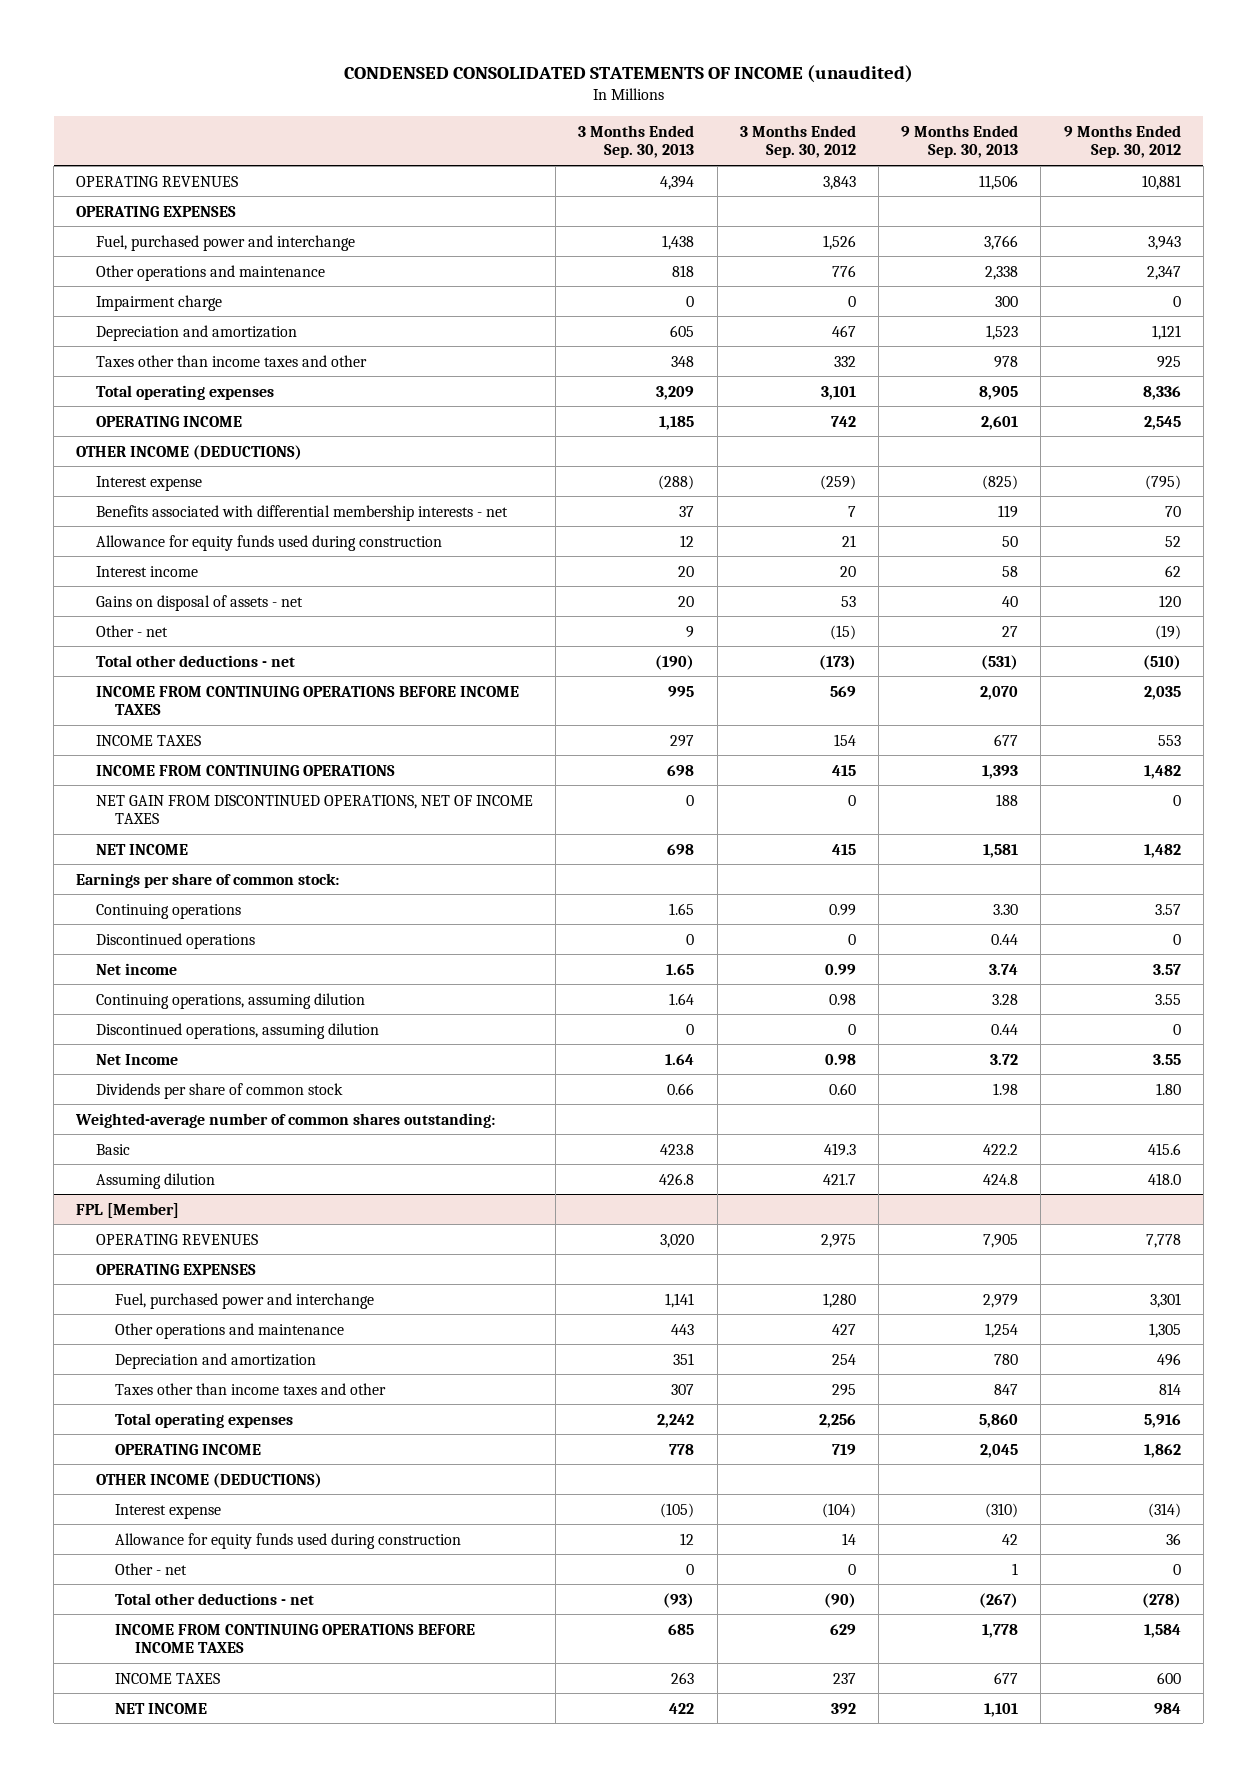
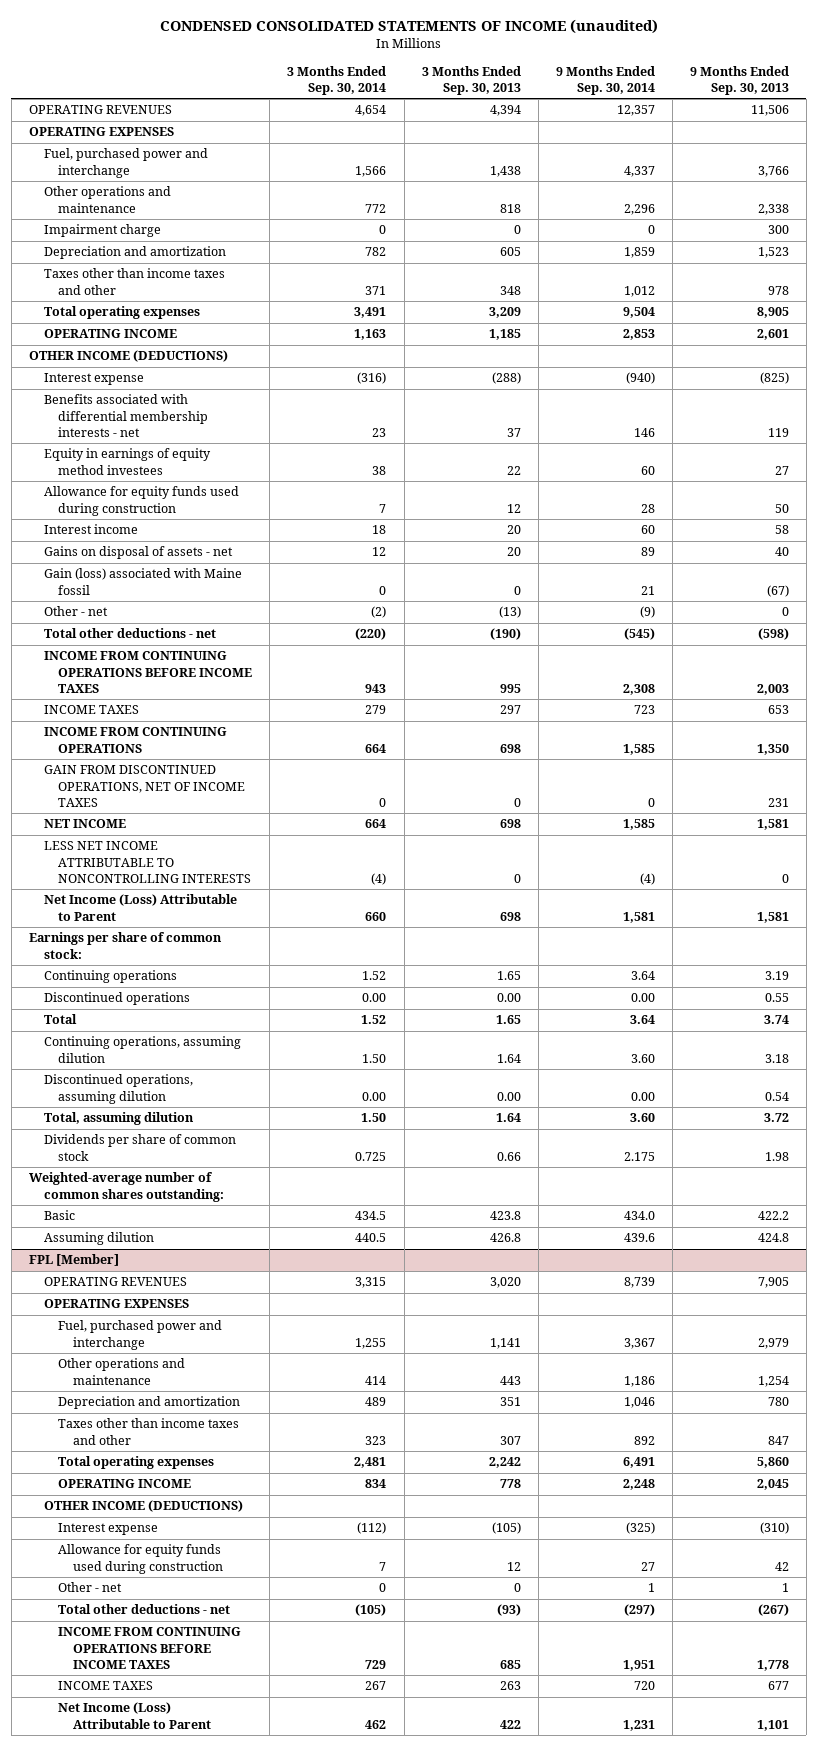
- | 3 Months Ended Sep. 30, 2013 | 3 Months Ended Sep. 30, 2012 | 9 Months Ended Sep. 30, 2013 | 9 Months Ended Sep. 30, 2012
+ | 3 Months Ended Sep. 30, 2014 | 3 Months Ended Sep. 30, 2013 | 9 Months Ended Sep. 30, 2014 | 9 Months Ended Sep. 30, 2013
+ Equity in earnings of equity method investees | 38 | 22 | 60 | 27
- Other - net | 9 | (15) | 27 | (19)
- Total other deductions - net | (190) | (173) | (531) | (510)
- INCOME FROM CONTINUING OPERATIONS BEFORE INCOME TAXES | 995 | 569 | 2,070 | 2,035
- INCOME TAXES | 297 | 154 | 677 | 553
- INCOME FROM CONTINUING OPERATIONS | 698 | 415 | 1,393 | 1,482
- NET GAIN FROM DISCONTINUED OPERATIONS, NET OF INCOME TAXES | 0 | 0 | 188 | 0
+ Gain (loss) associated with Maine fossil | 0 | 0 | 21 | (67)
+ Other - net | (2) | (13) | (9) | 0
+ Total other deductions - net | (220) | (190) | (545) | (598)
+ INCOME FROM CONTINUING OPERATIONS BEFORE INCOME TAXES | 943 | 995 | 2,308 | 2,003
+ INCOME TAXES | 279 | 297 | 723 | 653
+ INCOME FROM CONTINUING OPERATIONS | 664 | 698 | 1,585 | 1,350
+ GAIN FROM DISCONTINUED OPERATIONS, NET OF INCOME TAXES | 0 | 0 | 0 | 231
+ LESS NET INCOME ATTRIBUTABLE TO NONCONTROLLING INTERESTS | (4) | 0 | (4) | 0
+ Net Income (Loss) Attributable to Parent | 660 | 698 | 1,581 | 1,581
- Continuing operations | 1.65 | 0.99 | 3.30 | 3.57
- Discontinued operations | 0 | 0 | 0.44 | 0
- Net income | 1.65 | 0.99 | 3.74 | 3.57
- Continuing operations, assuming dilution | 1.64 | 0.98 | 3.28 | 3.55
- Discontinued operations, assuming dilution | 0 | 0 | 0.44 | 0
- Net Income | 1.64 | 0.98 | 3.72 | 3.55
+ Continuing operations | 1.52 | 1.65 | 3.64 | 3.19
+ Discontinued operations | 0.00 | 0.00 | 0.00 | 0.55
+ Total | 1.52 | 1.65 | 3.64 | 3.74
+ Continuing operations, assuming dilution | 1.50 | 1.64 | 3.60 | 3.18
+ Discontinued operations, assuming dilution | 0.00 | 0.00 | 0.00 | 0.54
+ Total, assuming dilution | 1.50 | 1.64 | 3.60 | 3.72
@ FPL [Member]
- NET INCOME | 422 | 392 | 1,101 | 984
+ Net Income (Loss) Attributable to Parent | 462 | 422 | 1,231 | 1,101

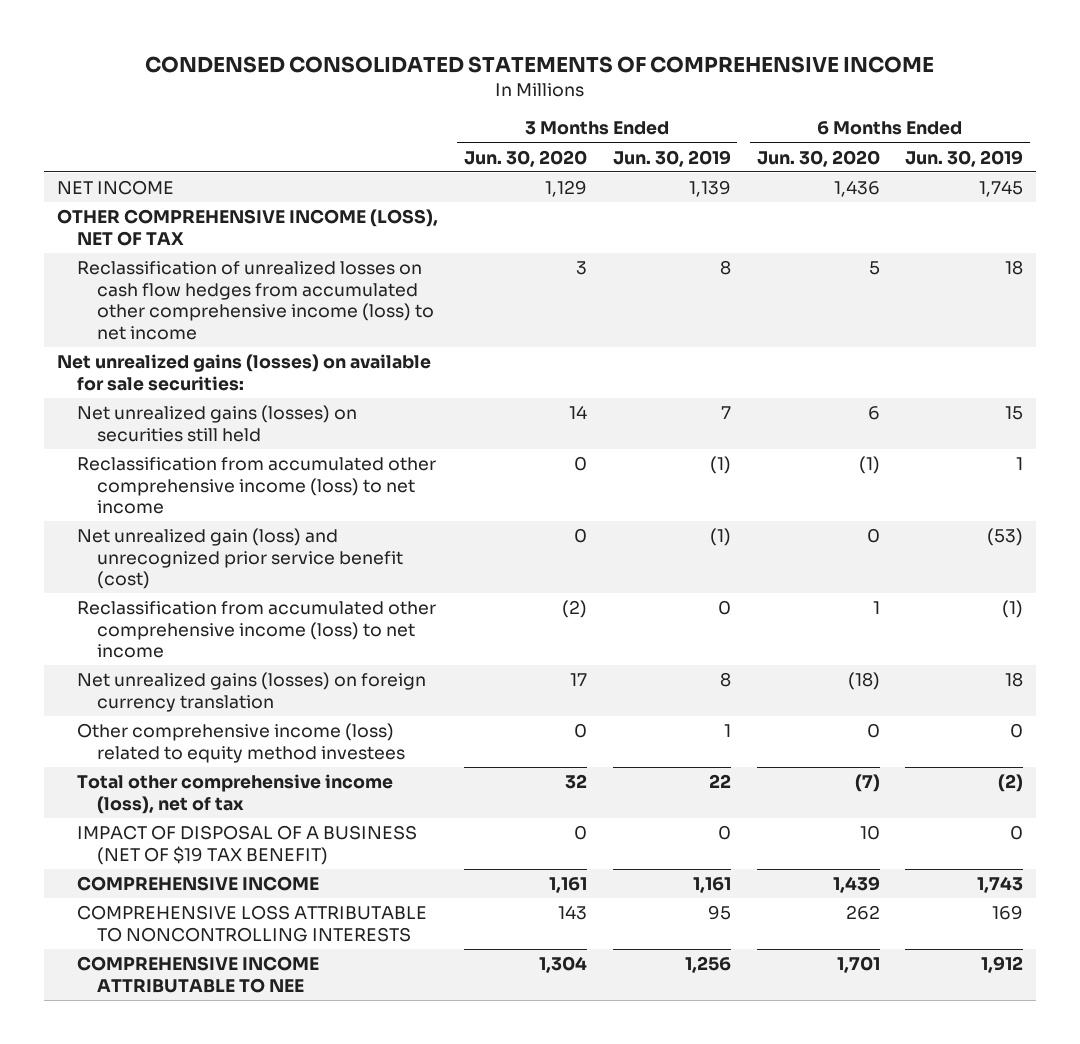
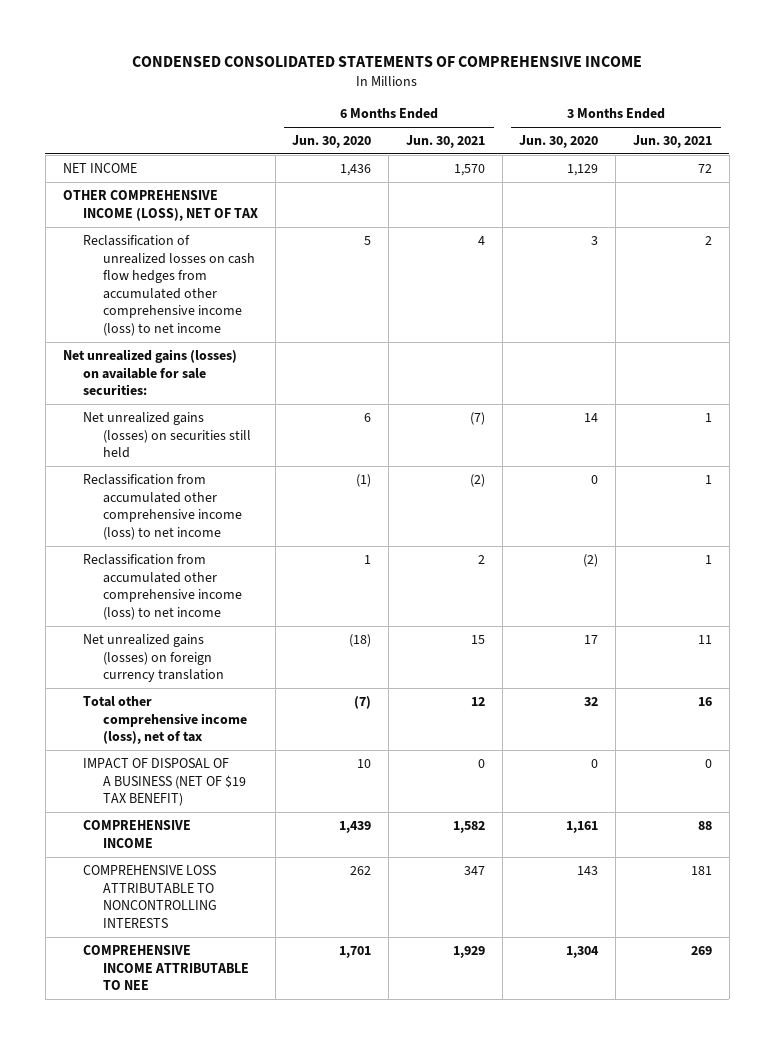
- | 3 Months Ended Jun. 30, 2020 | 3 Months Ended Jun. 30, 2019 | 6 Months Ended Jun. 30, 2020 | 6 Months Ended Jun. 30, 2019
+ | 6 Months Ended Jun. 30, 2020 | 6 Months Ended Jun. 30, 2021 | 3 Months Ended Jun. 30, 2020 | 3 Months Ended Jun. 30, 2021
- Net unrealized gain (loss) and unrecognized prior service benefit (cost) | 0 | (1) | 0 | (53)
- Other comprehensive income (loss) related to equity method investees | 0 | 1 | 0 | 0

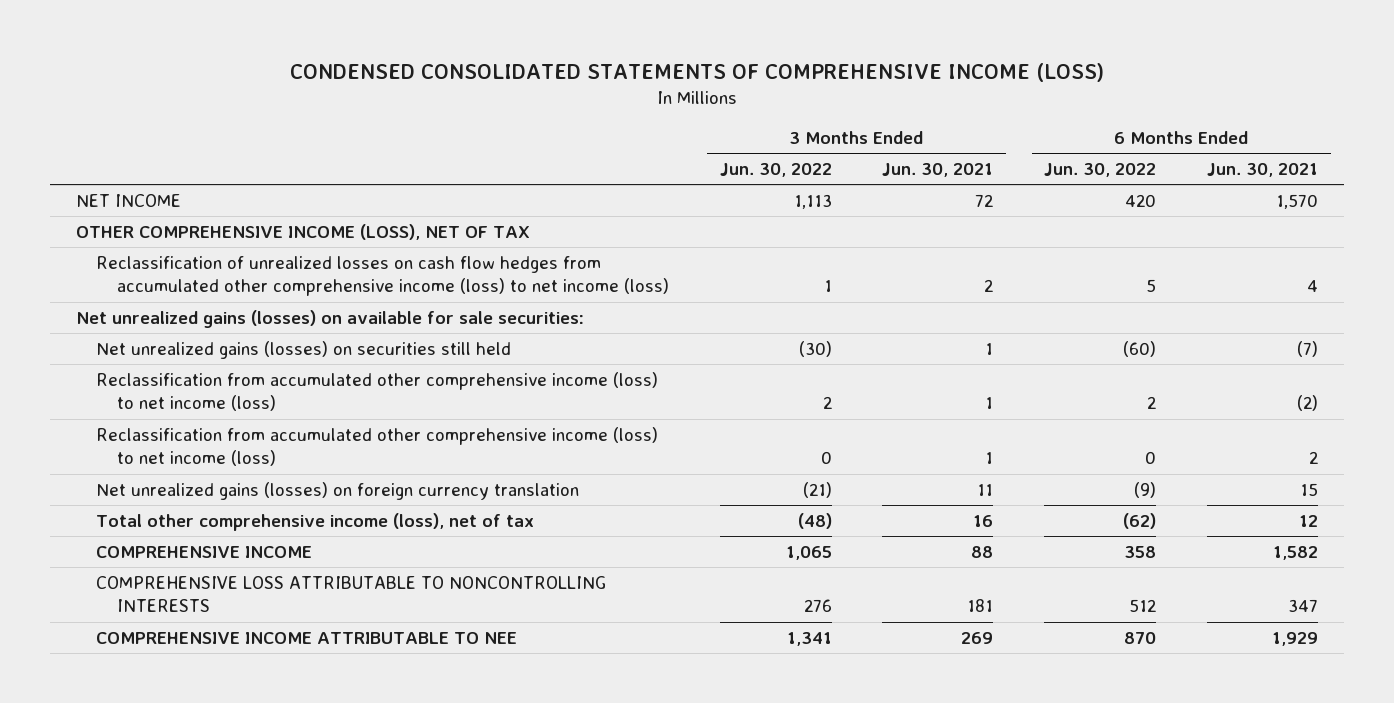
- CONDENSED CONSOLIDATED STATEMENTS OF COMPREHENSIVE INCOME
+ CONDENSED CONSOLIDATED STATEMENTS OF COMPREHENSIVE INCOME (LOSS)
- | 6 Months Ended Jun. 30, 2020 | 6 Months Ended Jun. 30, 2021 | 3 Months Ended Jun. 30, 2020 | 3 Months Ended Jun. 30, 2021
+ | 3 Months Ended Jun. 30, 2022 | 3 Months Ended Jun. 30, 2021 | 6 Months Ended Jun. 30, 2022 | 6 Months Ended Jun. 30, 2021
- Reclassification of unrealized losses on cash flow hedges from accumulated other comprehensive income (loss) to net income | 5 | 4 | 3 | 2
+ Reclassification of unrealized losses on cash flow hedges from accumulated other comprehensive income (loss) to net income (loss) | 1 | 2 | 5 | 4
- Reclassification from accumulated other comprehensive income (loss) to net income | (1) | (2) | 0 | 1
- Reclassification from accumulated other comprehensive income (loss) to net income | 1 | 2 | (2) | 1
+ Reclassification from accumulated other comprehensive income (loss) to net income (loss) | 2 | 1 | 2 | (2)
+ Reclassification from accumulated other comprehensive income (loss) to net income (loss) | 0 | 1 | 0 | 2
- IMPACT OF DISPOSAL OF A BUSINESS (NET OF $19 TAX BENEFIT) | 10 | 0 | 0 | 0

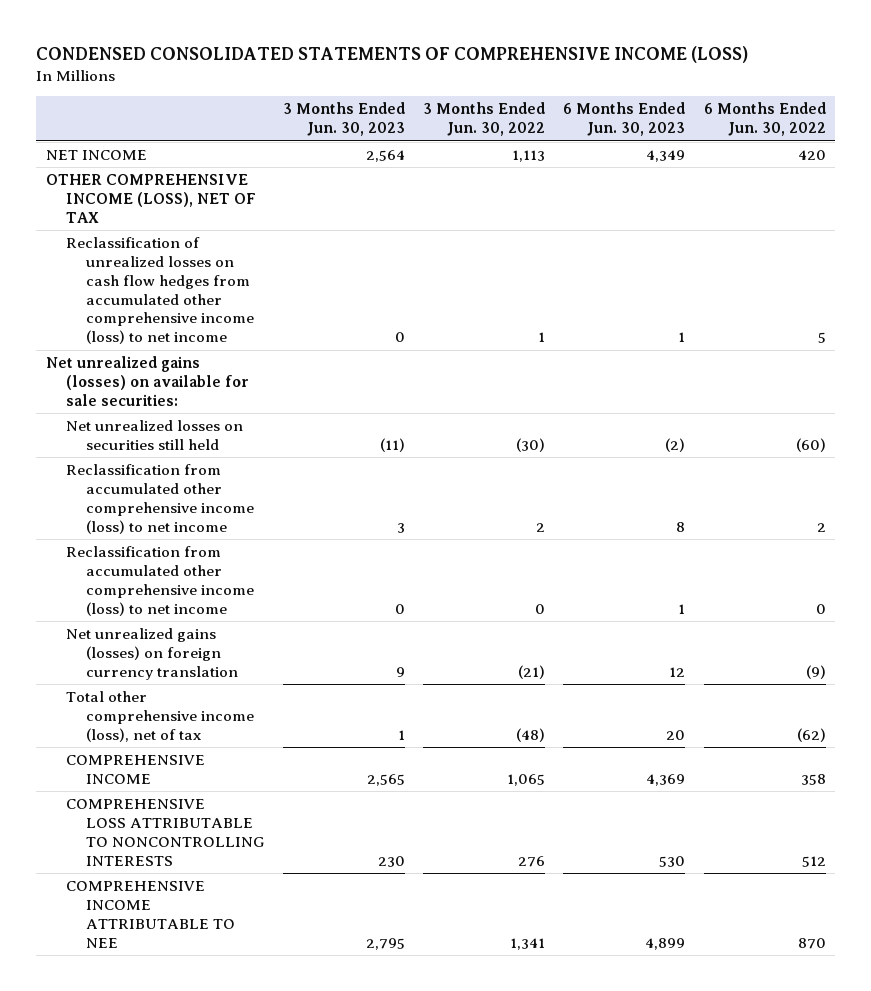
- | 3 Months Ended Jun. 30, 2022 | 3 Months Ended Jun. 30, 2021 | 6 Months Ended Jun. 30, 2022 | 6 Months Ended Jun. 30, 2021
+ | 3 Months Ended Jun. 30, 2023 | 3 Months Ended Jun. 30, 2022 | 6 Months Ended Jun. 30, 2023 | 6 Months Ended Jun. 30, 2022
- Reclassification of unrealized losses on cash flow hedges from accumulated other comprehensive income (loss) to net income (loss) | 1 | 2 | 5 | 4
+ Reclassification of unrealized losses on cash flow hedges from accumulated other comprehensive income (loss) to net income | 0 | 1 | 1 | 5
- Net unrealized gains (losses) on securities still held | (30) | 1 | (60) | (7)
- Reclassification from accumulated other comprehensive income (loss) to net income (loss) | 2 | 1 | 2 | (2)
- Reclassification from accumulated other comprehensive income (loss) to net income (loss) | 0 | 1 | 0 | 2
+ Net unrealized losses on securities still held | (11) | (30) | (2) | (60)
+ Reclassification from accumulated other comprehensive income (loss) to net income | 3 | 2 | 8 | 2
+ Reclassification from accumulated other comprehensive income (loss) to net income | 0 | 0 | 1 | 0

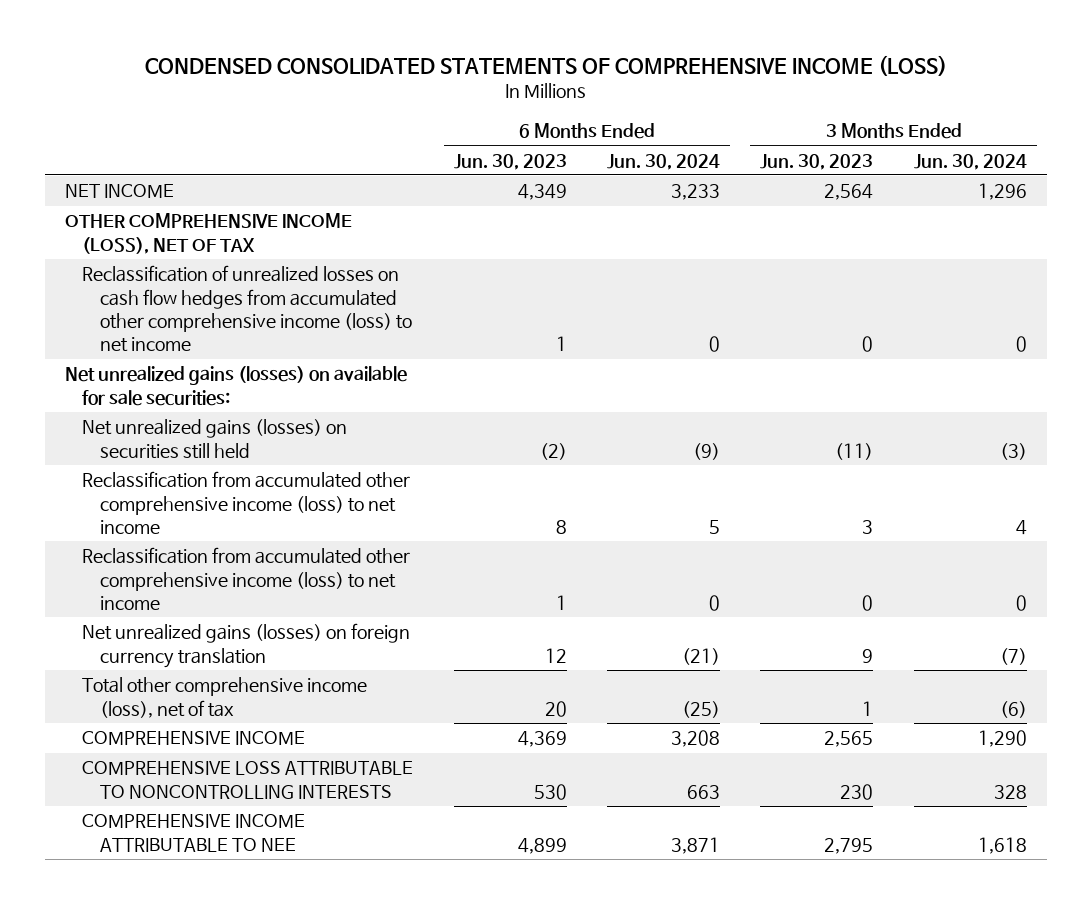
- | 3 Months Ended Jun. 30, 2023 | 3 Months Ended Jun. 30, 2022 | 6 Months Ended Jun. 30, 2023 | 6 Months Ended Jun. 30, 2022
+ | 6 Months Ended Jun. 30, 2023 | 6 Months Ended Jun. 30, 2024 | 3 Months Ended Jun. 30, 2023 | 3 Months Ended Jun. 30, 2024
- Net unrealized losses on securities still held | (11) | (30) | (2) | (60)
+ Net unrealized gains (losses) on securities still held | (2) | (9) | (11) | (3)

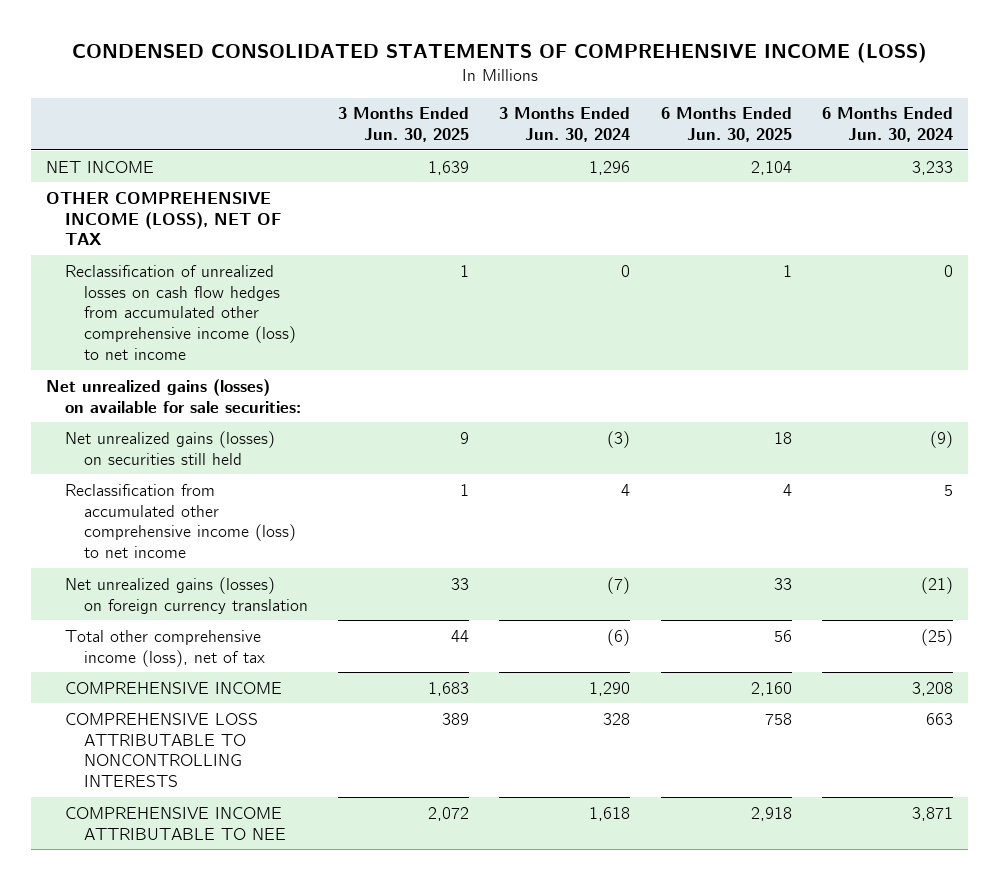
- | 6 Months Ended Jun. 30, 2023 | 6 Months Ended Jun. 30, 2024 | 3 Months Ended Jun. 30, 2023 | 3 Months Ended Jun. 30, 2024
+ | 3 Months Ended Jun. 30, 2025 | 3 Months Ended Jun. 30, 2024 | 6 Months Ended Jun. 30, 2025 | 6 Months Ended Jun. 30, 2024
- Reclassification from accumulated other comprehensive income (loss) to net income | 1 | 0 | 0 | 0

